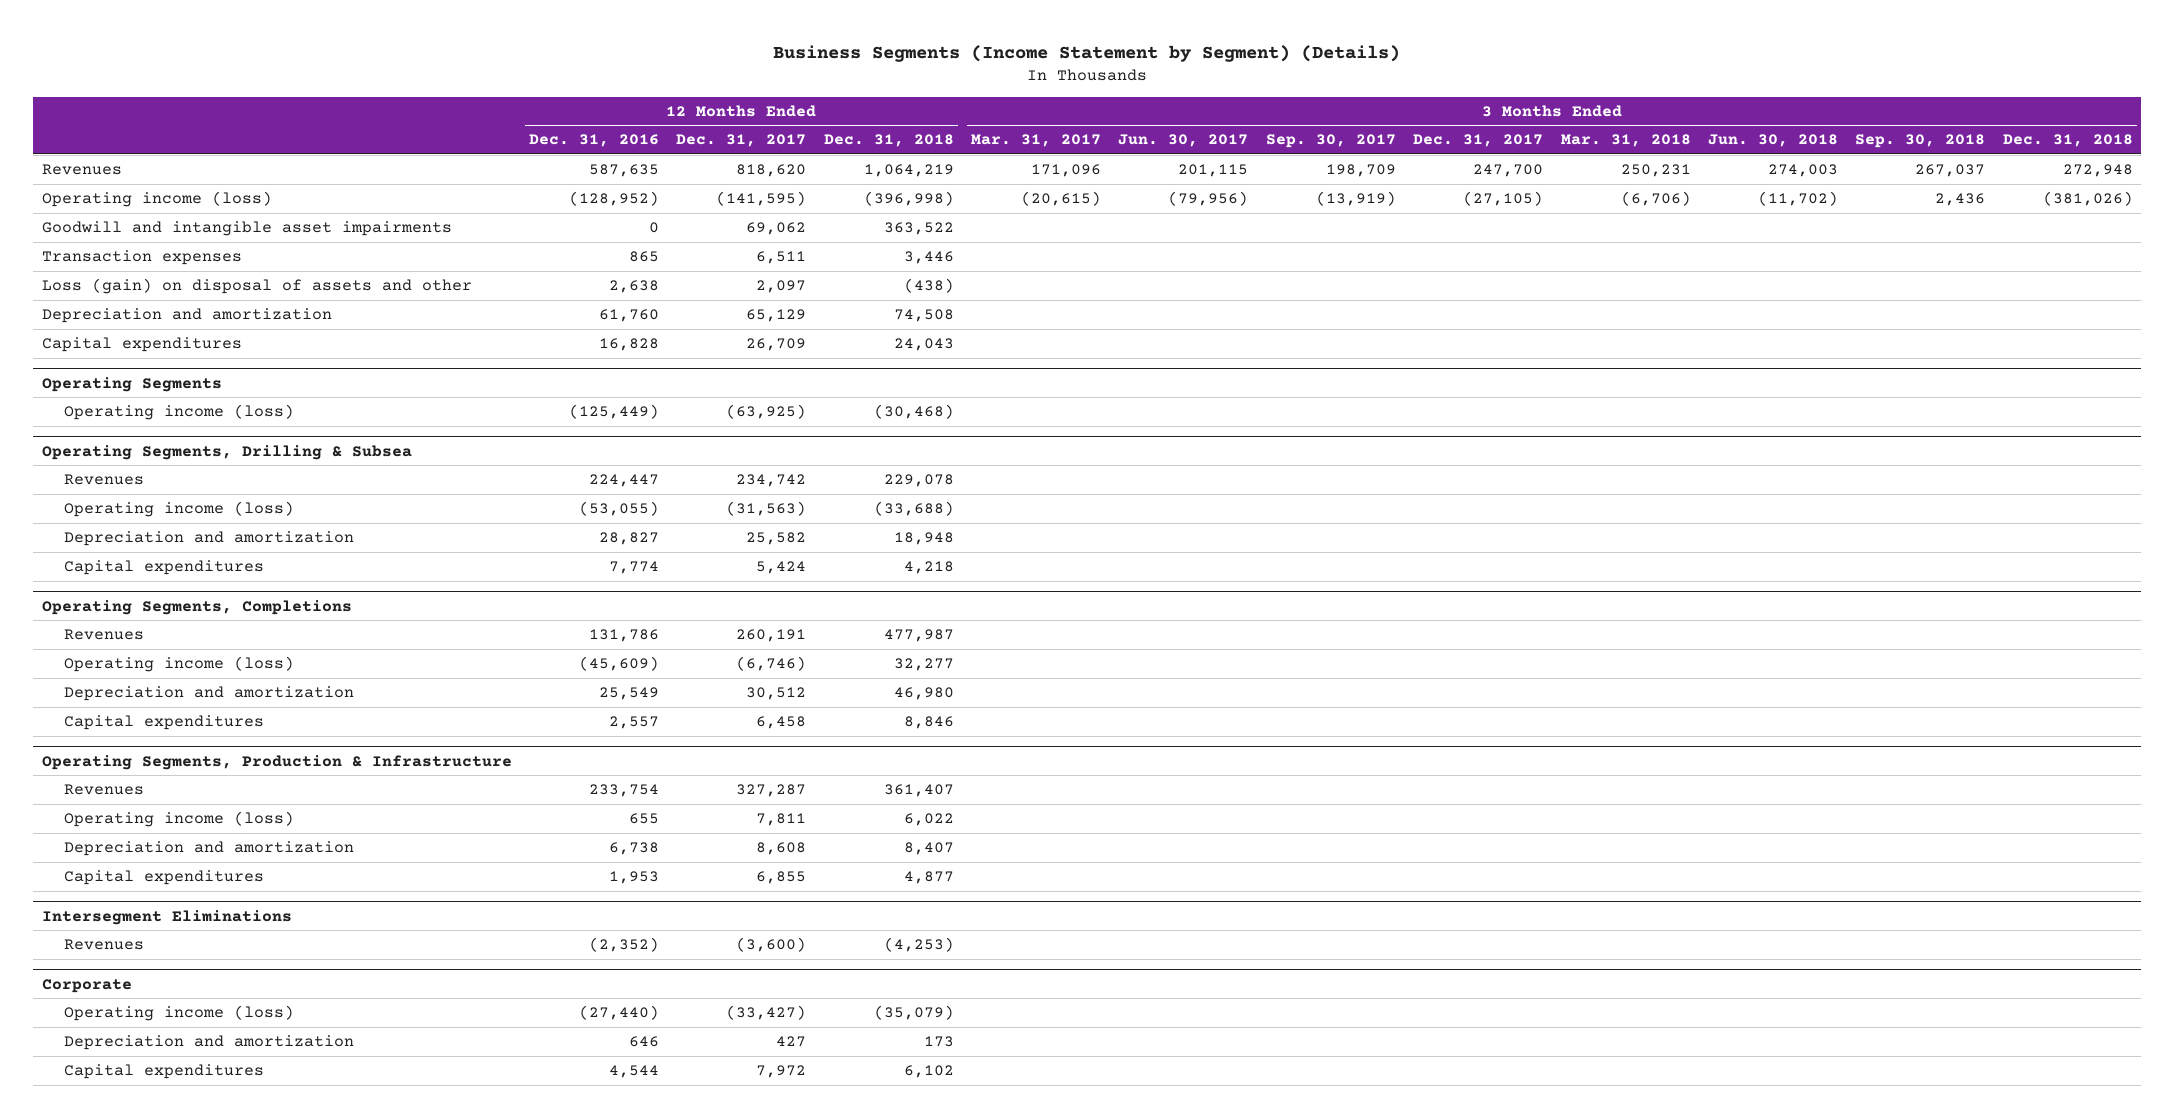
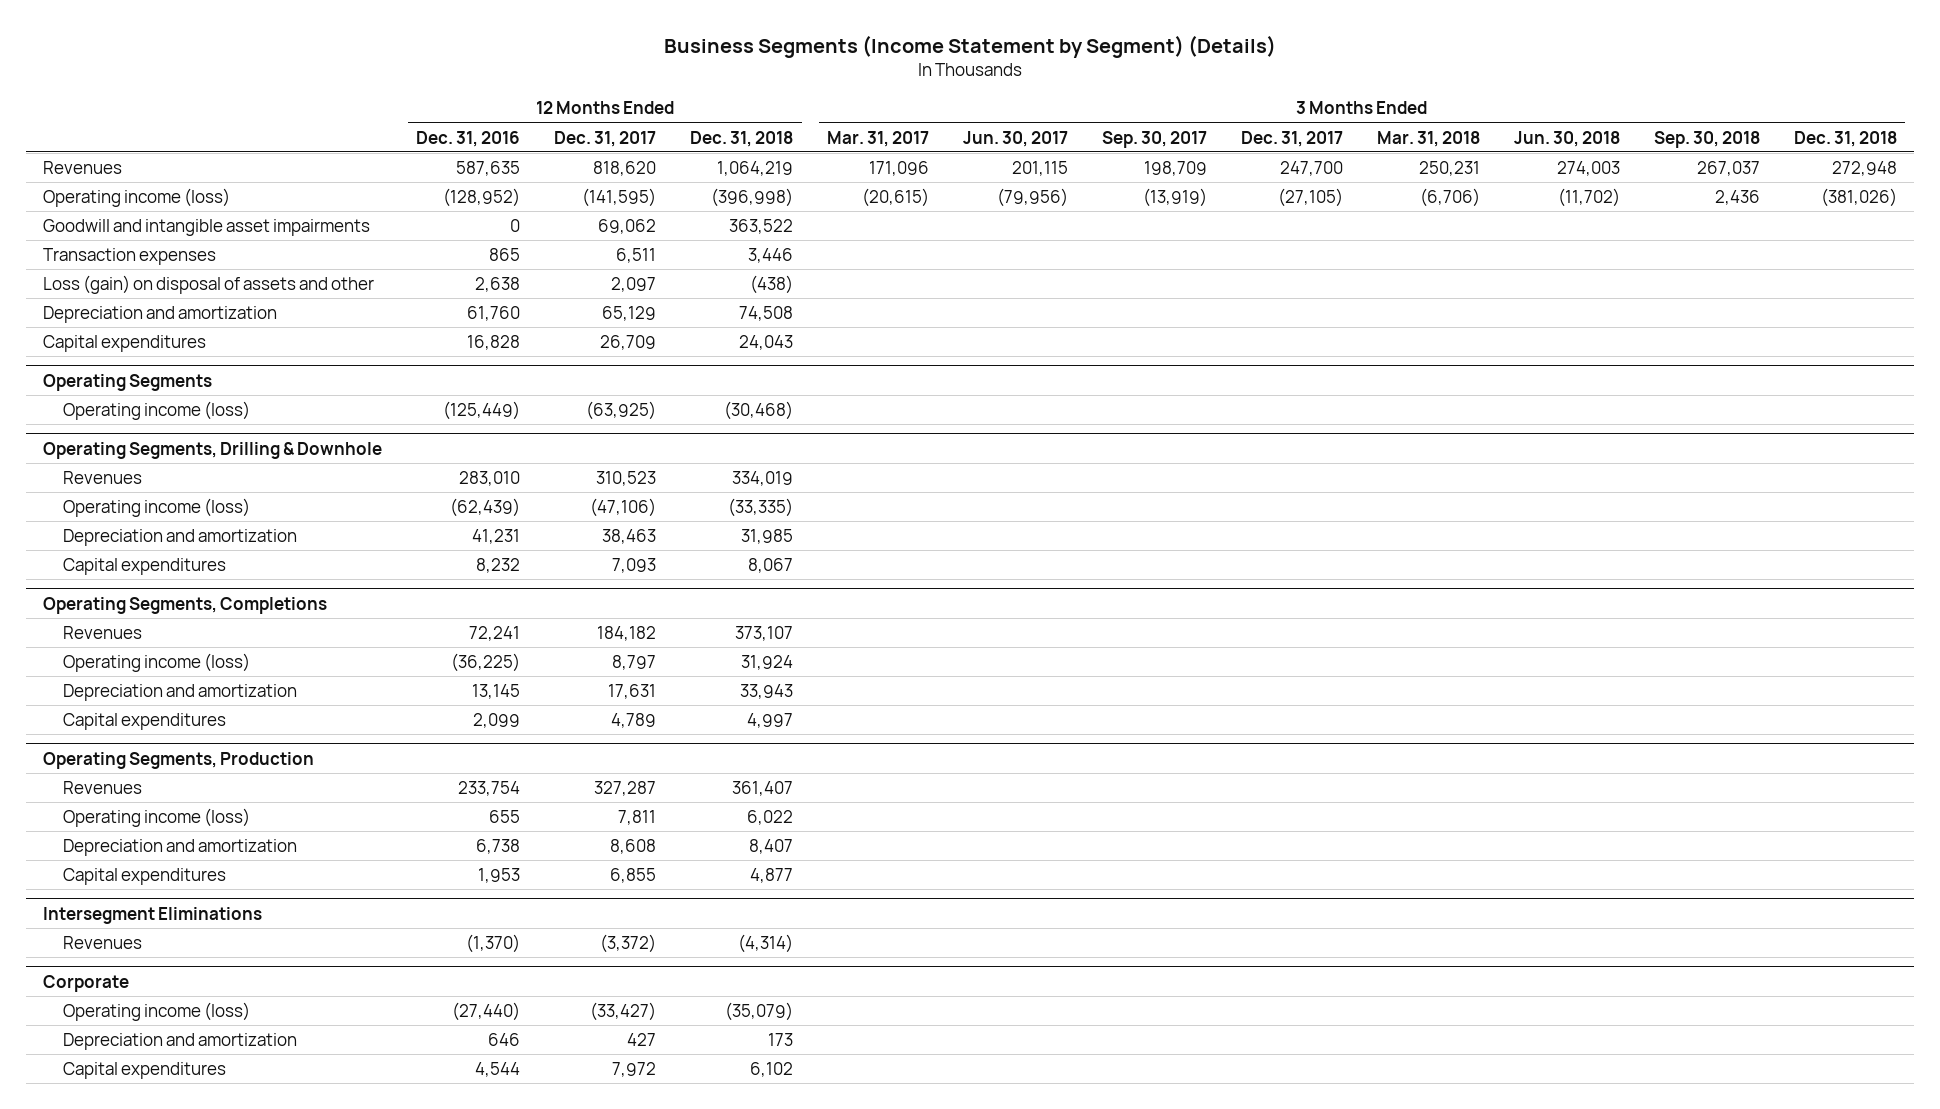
- Operating Segments, Drilling & Subsea
- Revenues | 224,447 | 234,742 | 229,078 | | | | | | | |
- Operating income (loss) | (53,055) | (31,563) | (33,688) | | | | | | | |
- Depreciation and amortization | 28,827 | 25,582 | 18,948 | | | | | | | |
- Capital expenditures | 7,774 | 5,424 | 4,218 | | | | | | | |
+ Operating Segments, Drilling & Downhole
+ Revenues | 283,010 | 310,523 | 334,019 | | | | | | | |
+ Operating income (loss) | (62,439) | (47,106) | (33,335) | | | | | | | |
+ Depreciation and amortization | 41,231 | 38,463 | 31,985 | | | | | | | |
+ Capital expenditures | 8,232 | 7,093 | 8,067 | | | | | | | |
@ Operating Segments, Completions
- Revenues | 131,786 | 260,191 | 477,987 | | | | | | | |
- Operating income (loss) | (45,609) | (6,746) | 32,277 | | | | | | | |
- Depreciation and amortization | 25,549 | 30,512 | 46,980 | | | | | | | |
- Capital expenditures | 2,557 | 6,458 | 8,846 | | | | | | | |
- Operating Segments, Production & Infrastructure
@ Operating Segments, Completions
+ Revenues | 72,241 | 184,182 | 373,107 | | | | | | | |
+ Operating income (loss) | (36,225) | 8,797 | 31,924 | | | | | | | |
+ Depreciation and amortization | 13,145 | 17,631 | 33,943 | | | | | | | |
+ Capital expenditures | 2,099 | 4,789 | 4,997 | | | | | | | |
+ Operating Segments, Production
@ Intersegment Eliminations
- Revenues | (2,352) | (3,600) | (4,253) | | | | | | | |
+ Revenues | (1,370) | (3,372) | (4,314) | | | | | | | |

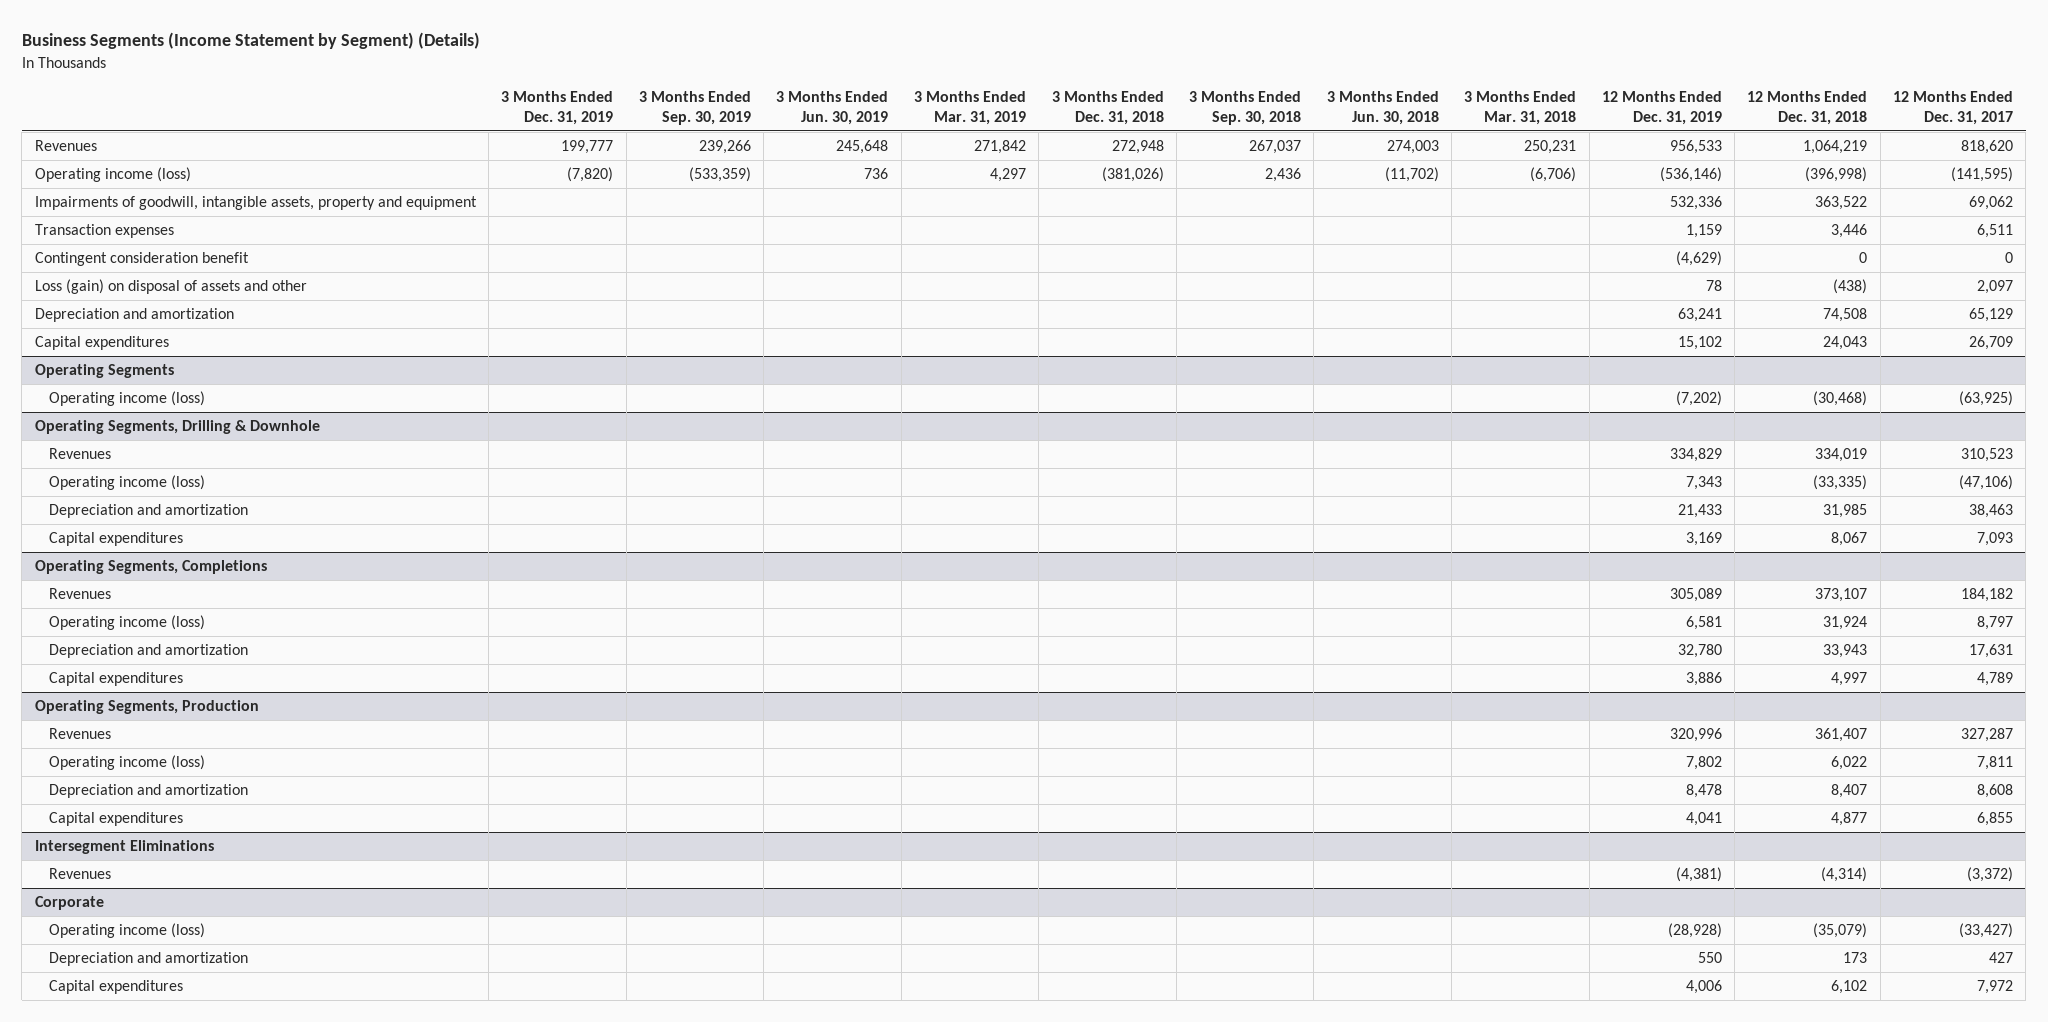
- | 12 Months Ended Dec. 31, 2016 | 12 Months Ended Dec. 31, 2017 | 12 Months Ended Dec. 31, 2018 | 3 Months Ended Mar. 31, 2017 | 3 Months Ended Jun. 30, 2017 | 3 Months Ended Sep. 30, 2017 | 3 Months Ended Dec. 31, 2017 | 3 Months Ended Mar. 31, 2018 | 3 Months Ended Jun. 30, 2018 | 3 Months Ended Sep. 30, 2018 | 3 Months Ended Dec. 31, 2018
+ | 3 Months Ended Dec. 31, 2019 | 3 Months Ended Sep. 30, 2019 | 3 Months Ended Jun. 30, 2019 | 3 Months Ended Mar. 31, 2019 | 3 Months Ended Dec. 31, 2018 | 3 Months Ended Sep. 30, 2018 | 3 Months Ended Jun. 30, 2018 | 3 Months Ended Mar. 31, 2018 | 12 Months Ended Dec. 31, 2019 | 12 Months Ended Dec. 31, 2018 | 12 Months Ended Dec. 31, 2017
- Goodwill and intangible asset impairments | 0 | 69,062 | 363,522 | | | | | | | |
+ Impairments of goodwill, intangible assets, property and equipment | | | | | | | | | 532,336 | 363,522 | 69,062
+ Contingent consideration benefit | | | | | | | | | (4,629) | 0 | 0

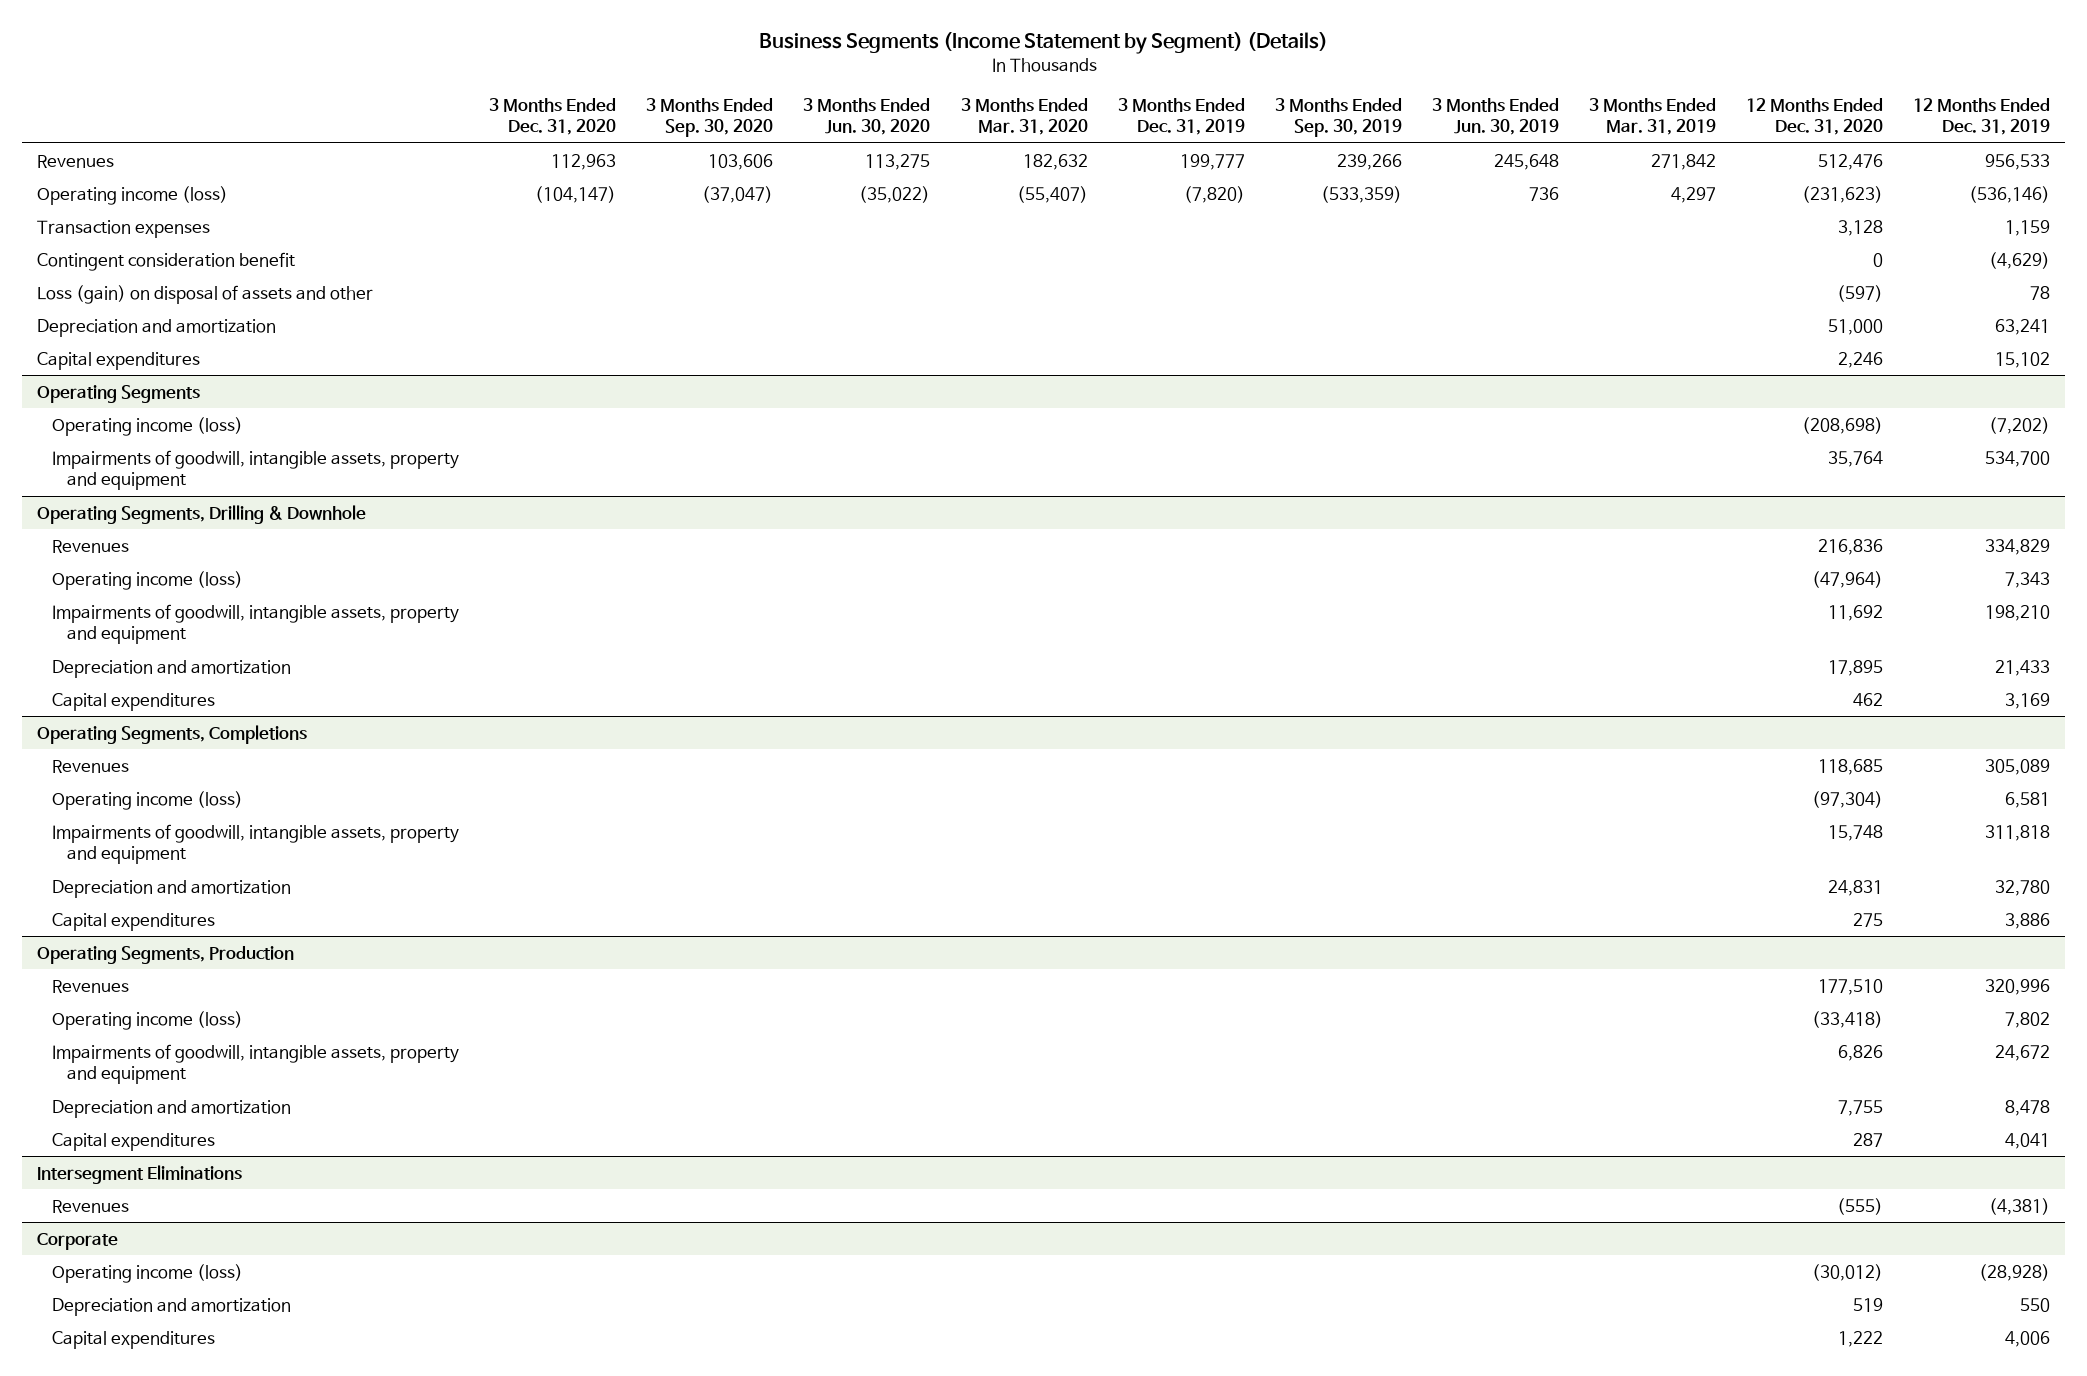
- | 3 Months Ended Dec. 31, 2019 | 3 Months Ended Sep. 30, 2019 | 3 Months Ended Jun. 30, 2019 | 3 Months Ended Mar. 31, 2019 | 3 Months Ended Dec. 31, 2018 | 3 Months Ended Sep. 30, 2018 | 3 Months Ended Jun. 30, 2018 | 3 Months Ended Mar. 31, 2018 | 12 Months Ended Dec. 31, 2019 | 12 Months Ended Dec. 31, 2018 | 12 Months Ended Dec. 31, 2017
+ | 3 Months Ended Dec. 31, 2020 | 3 Months Ended Sep. 30, 2020 | 3 Months Ended Jun. 30, 2020 | 3 Months Ended Mar. 31, 2020 | 3 Months Ended Dec. 31, 2019 | 3 Months Ended Sep. 30, 2019 | 3 Months Ended Jun. 30, 2019 | 3 Months Ended Mar. 31, 2019 | 12 Months Ended Dec. 31, 2020 | 12 Months Ended Dec. 31, 2019
- Impairments of goodwill, intangible assets, property and equipment | | | | | | | | | 532,336 | 363,522 | 69,062
@ Operating Segments
+ Impairments of goodwill, intangible assets, property and equipment | | | | | | | | | 35,764 | 534,700
@ Operating Segments, Drilling & Downhole
+ Impairments of goodwill, intangible assets, property and equipment | | | | | | | | | 11,692 | 198,210
@ Operating Segments, Completions
+ Impairments of goodwill, intangible assets, property and equipment | | | | | | | | | 15,748 | 311,818
@ Operating Segments, Production
+ Impairments of goodwill, intangible assets, property and equipment | | | | | | | | | 6,826 | 24,672

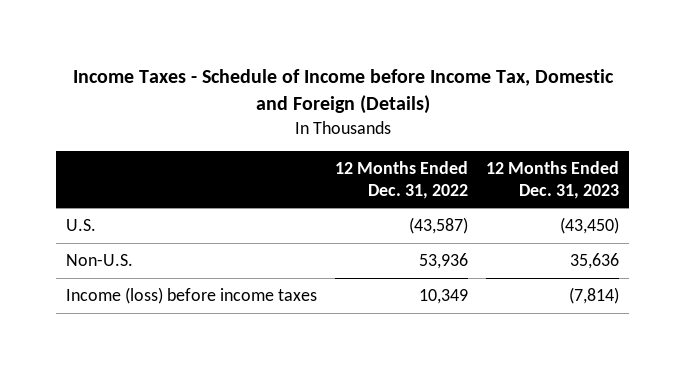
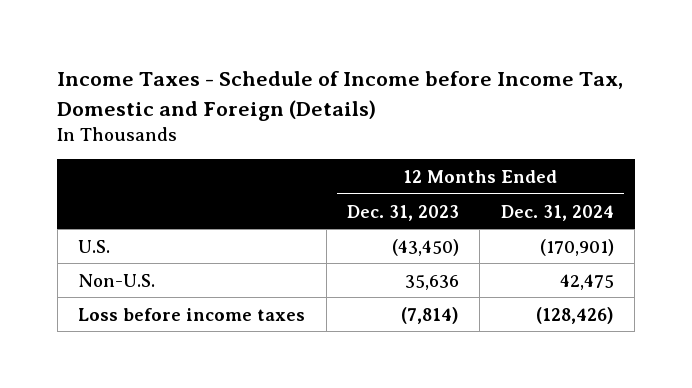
- | 12 Months Ended Dec. 31, 2022 | 12 Months Ended Dec. 31, 2023
+ | 12 Months Ended Dec. 31, 2023 | 12 Months Ended Dec. 31, 2024
- Income (loss) before income taxes | 10,349 | (7,814)
+ Loss before income taxes | (7,814) | (128,426)

